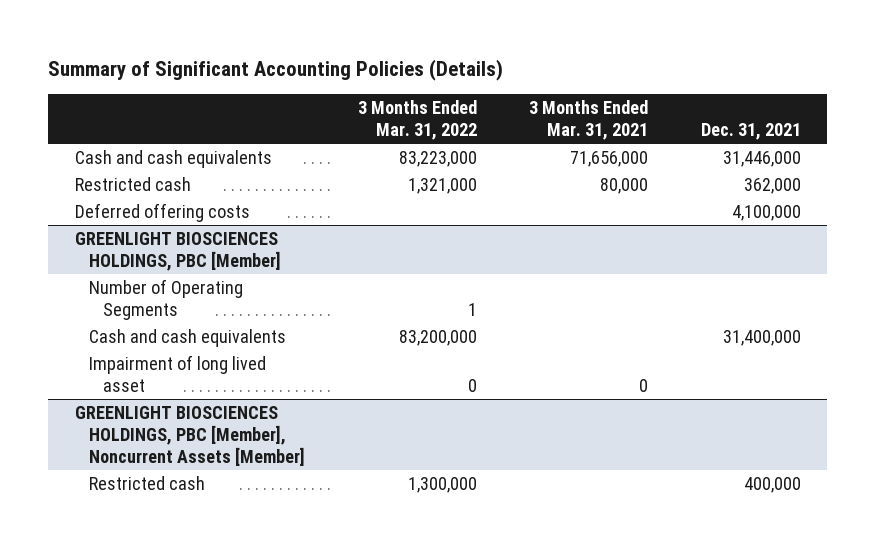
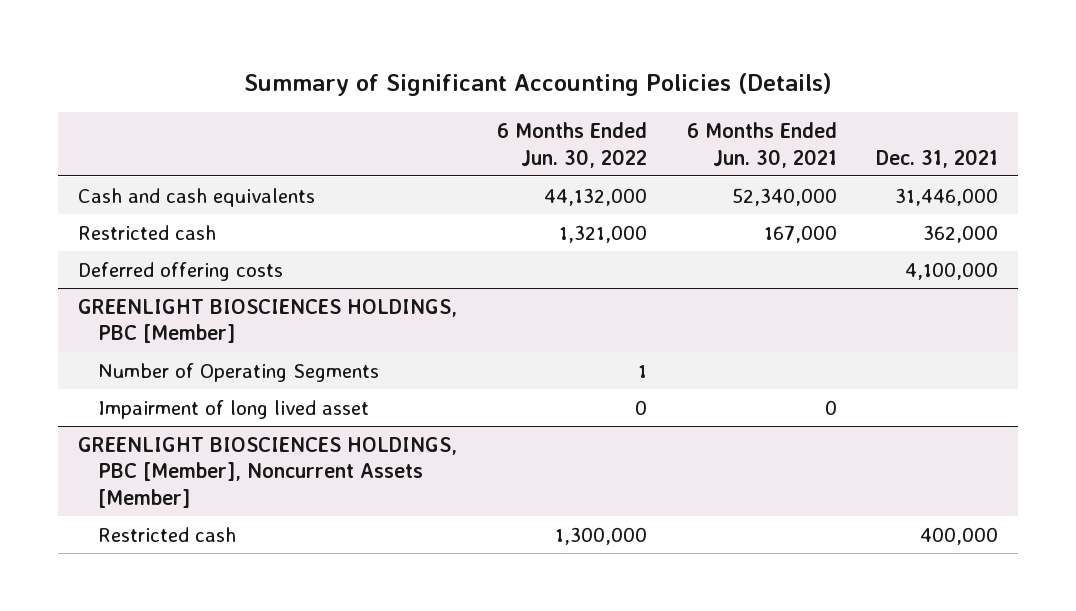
- | 3 Months Ended Mar. 31, 2022 | 3 Months Ended Mar. 31, 2021 | Dec. 31, 2021
+ | 6 Months Ended Jun. 30, 2022 | 6 Months Ended Jun. 30, 2021 | Dec. 31, 2021
@ GREENLIGHT BIOSCIENCES HOLDINGS, PBC [Member]
- Cash and cash equivalents | 83,200,000 | | 31,400,000

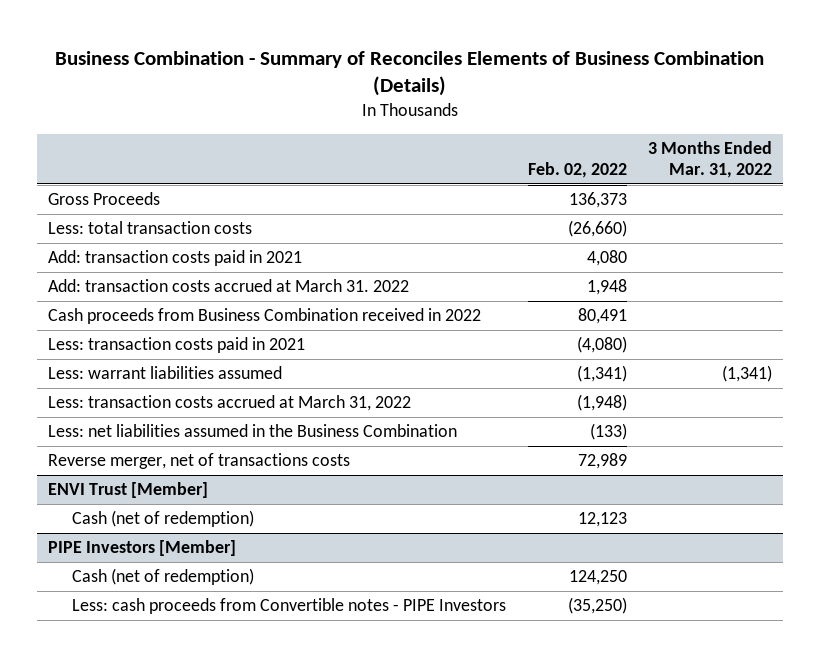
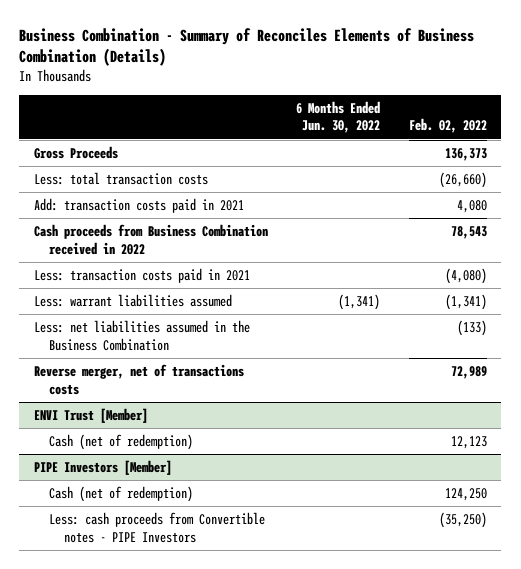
- | Feb. 02, 2022 | 3 Months Ended Mar. 31, 2022
+ | 6 Months Ended Jun. 30, 2022 | Feb. 02, 2022
- Add: transaction costs accrued at March 31. 2022 | 1,948 |
- Cash proceeds from Business Combination received in 2022 | 80,491 |
+ Cash proceeds from Business Combination received in 2022 | | 78,543
- Less: transaction costs accrued at March 31, 2022 | (1,948) |

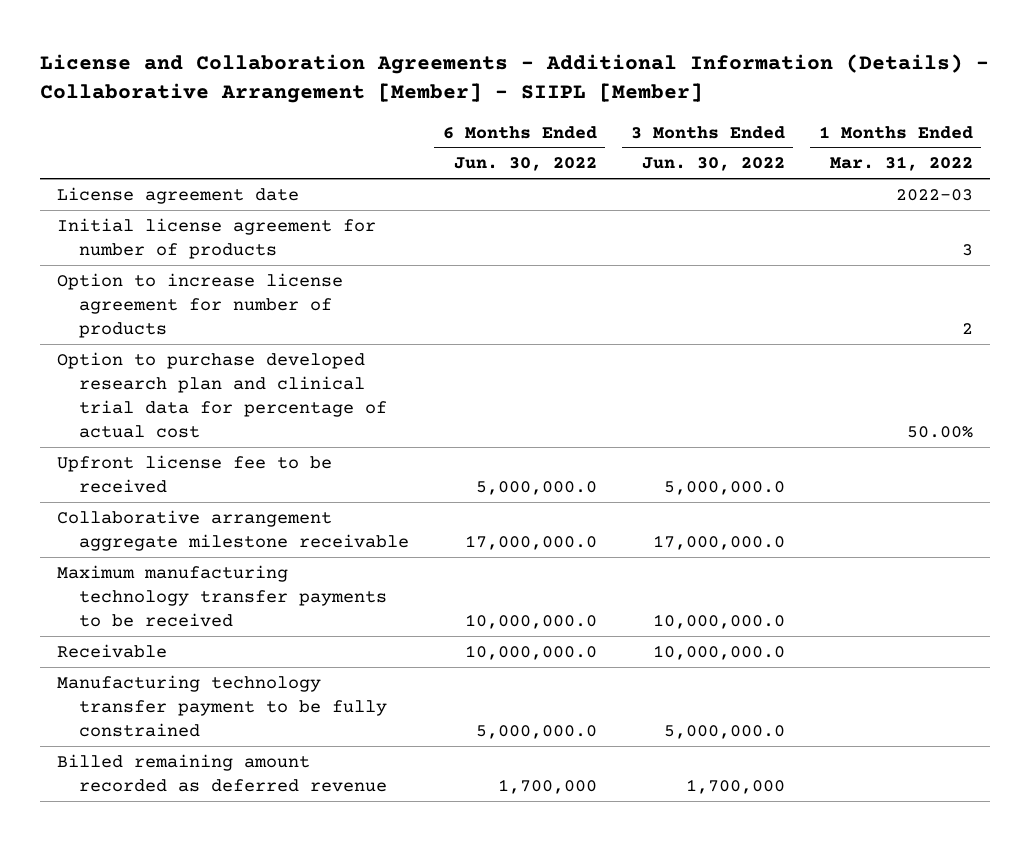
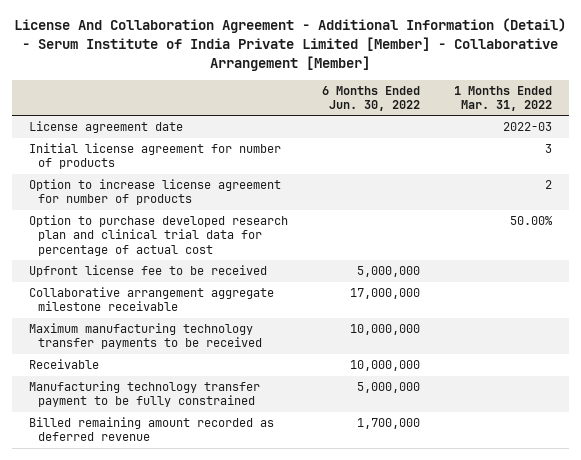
- License and Collaboration Agreements - Additional Information (Details) - Collaborative Arrangement [Member] - SIIPL [Member]
+ License And Collaboration Agreement - Additional Information (Detail) - Serum Institute of India Private Limited [Member] - Collaborative Arrangement [Member]
- | 6 Months Ended Jun. 30, 2022 | 3 Months Ended Jun. 30, 2022 | 1 Months Ended Mar. 31, 2022
+ | 6 Months Ended Jun. 30, 2022 | 1 Months Ended Mar. 31, 2022
- Upfront license fee to be received | 5,000,000.0 | 5,000,000.0 |
- Collaborative arrangement aggregate milestone receivable | 17,000,000.0 | 17,000,000.0 |
- Maximum manufacturing technology transfer payments to be received | 10,000,000.0 | 10,000,000.0 |
- Receivable | 10,000,000.0 | 10,000,000.0 |
- Manufacturing technology transfer payment to be fully constrained | 5,000,000.0 | 5,000,000.0 |
+ Upfront license fee to be received | 5,000,000 |
+ Collaborative arrangement aggregate milestone receivable | 17,000,000 |
+ Maximum manufacturing technology transfer payments to be received | 10,000,000 |
+ Receivable | 10,000,000 |
+ Manufacturing technology transfer payment to be fully constrained | 5,000,000 |

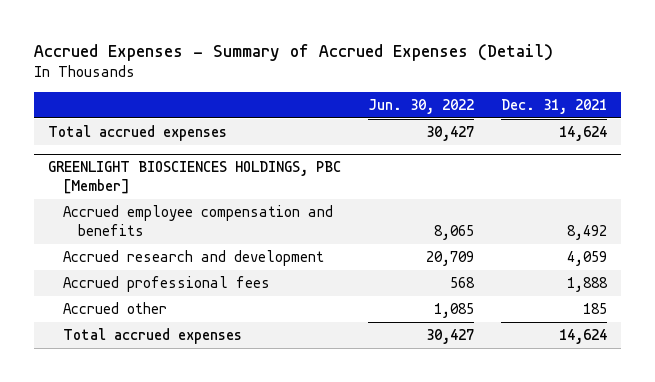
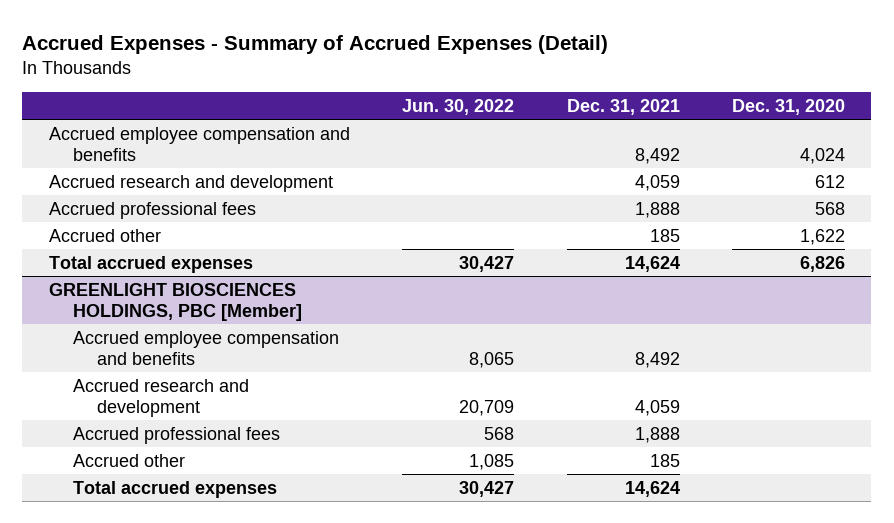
- | Jun. 30, 2022 | Dec. 31, 2021
+ | Jun. 30, 2022 | Dec. 31, 2021 | Dec. 31, 2020
+ Accrued employee compensation and benefits | | 8,492 | 4,024
+ Accrued research and development | | 4,059 | 612
+ Accrued professional fees | | 1,888 | 568
+ Accrued other | | 185 | 1,622

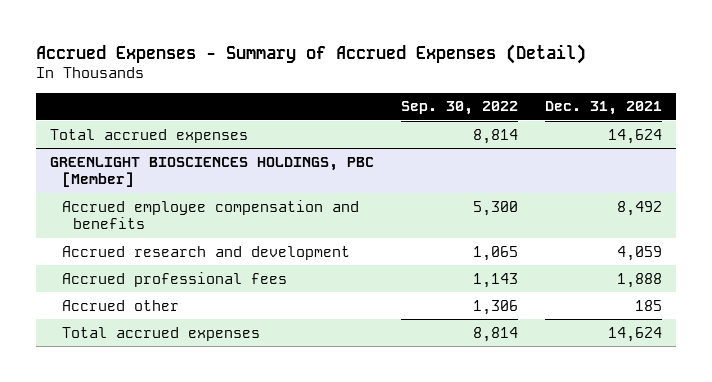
- | Jun. 30, 2022 | Dec. 31, 2021 | Dec. 31, 2020
+ | Sep. 30, 2022 | Dec. 31, 2021
- Accrued employee compensation and benefits | | 8,492 | 4,024
- Accrued research and development | | 4,059 | 612
- Accrued professional fees | | 1,888 | 568
- Accrued other | | 185 | 1,622

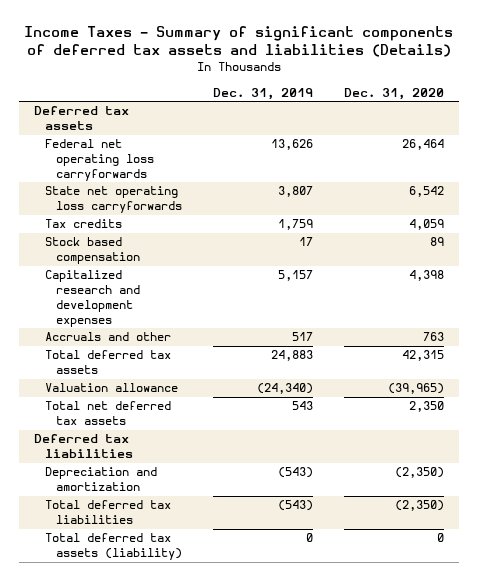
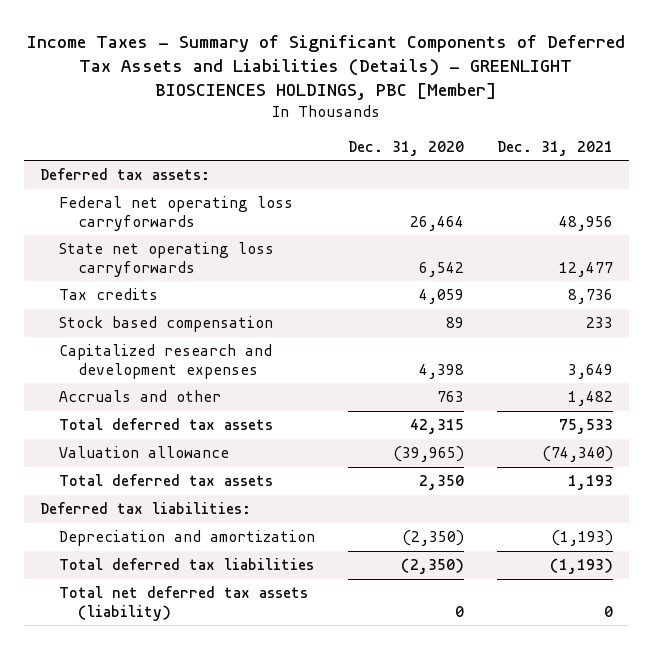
- Income Taxes - Summary of significant components of deferred tax assets and liabilities (Details)
+ Income Taxes - Summary of Significant Components of Deferred Tax Assets and Liabilities (Details) - GREENLIGHT BIOSCIENCES HOLDINGS, PBC [Member]
- | Dec. 31, 2019 | Dec. 31, 2020
+ | Dec. 31, 2020 | Dec. 31, 2021
- Deferred tax assets
+ Deferred tax assets:
- Total net deferred tax assets | 543 | 2,350
- Deferred tax liabilities
+ Total deferred tax assets | 2,350 | 1,193
+ Deferred tax liabilities:
- Total deferred tax assets (liability) | 0 | 0
+ Total net deferred tax assets (liability) | 0 | 0

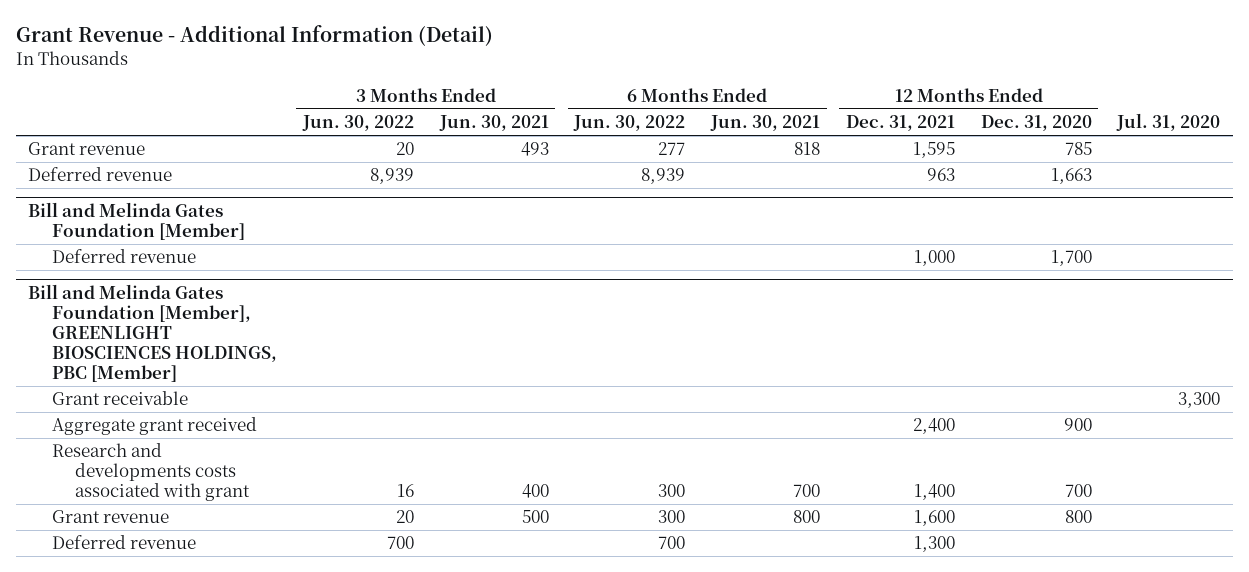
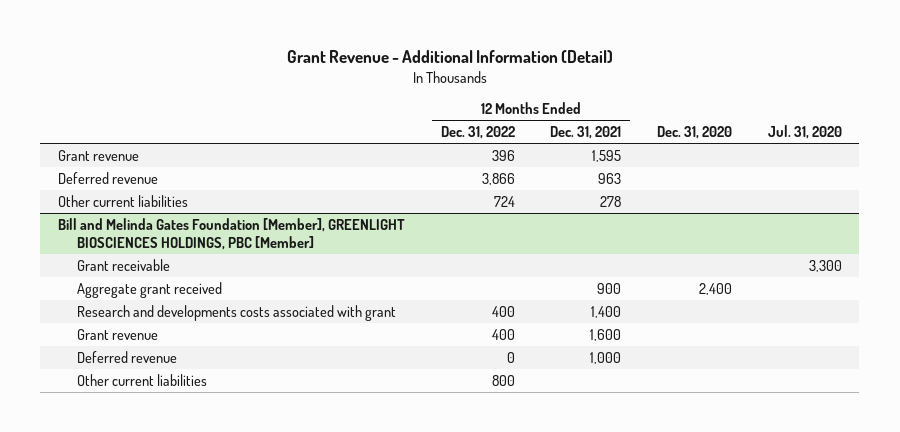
- | 3 Months Ended Jun. 30, 2022 | 3 Months Ended Jun. 30, 2021 | 6 Months Ended Jun. 30, 2022 | 6 Months Ended Jun. 30, 2021 | 12 Months Ended Dec. 31, 2021 | 12 Months Ended Dec. 31, 2020 | Jul. 31, 2020
+ | 12 Months Ended Dec. 31, 2022 | 12 Months Ended Dec. 31, 2021 | Dec. 31, 2020 | Jul. 31, 2020
- Bill and Melinda Gates Foundation [Member]
- Deferred revenue | | | | | 1,000 | 1,700 |
+ Other current liabilities | 724 | 278 | |
@ Bill and Melinda Gates Foundation [Member], GREENLIGHT BIOSCIENCES HOLDINGS, PBC [Member]
- Aggregate grant received | | | | | 2,400 | 900 |
+ Aggregate grant received | | 900 | 2,400 |
- Deferred revenue | 700 | | 700 | | 1,300 | |
+ Deferred revenue | 0 | 1,000 | |
+ Other current liabilities | 800 | | |

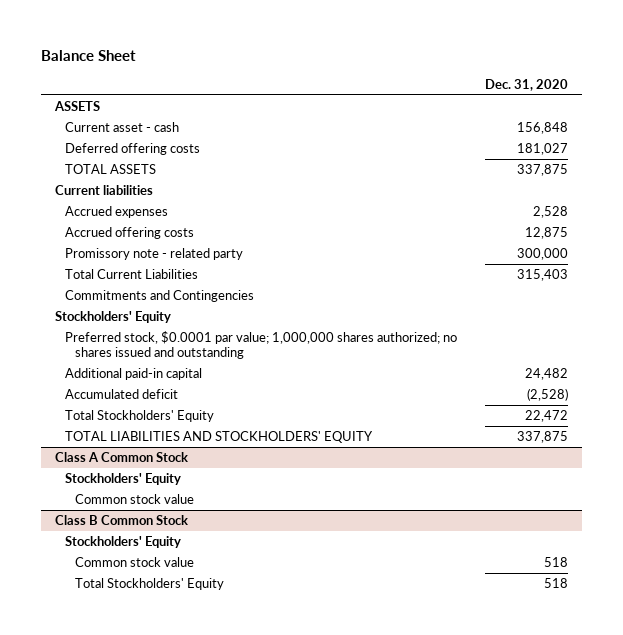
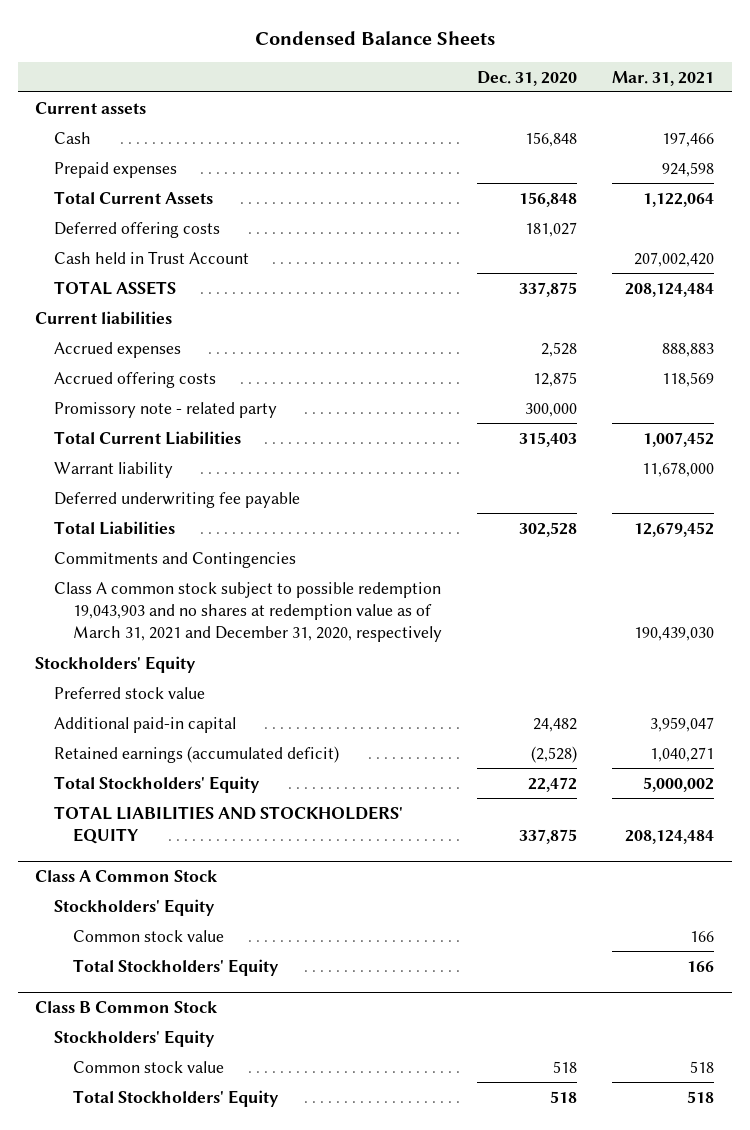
- Balance Sheet
+ Condensed Balance Sheets
- | Dec. 31, 2020
+ | Dec. 31, 2020 | Mar. 31, 2021
- ASSETS
- Current asset - cash | 156,848
+ Current assets
+ Cash | 156,848 | 197,466
+ Prepaid expenses | | 924,598
+ Total Current Assets | 156,848 | 1,122,064
+ Cash held in Trust Account | | 207,002,420
+ Warrant liability | | 11,678,000
+ Deferred underwriting fee payable
+ Total Liabilities | 302,528 | 12,679,452
+ Class A common stock subject to possible redemption 19,043,903 and no shares at redemption value as of March 31, 2021 and December 31, 2020, respectively | | 190,439,030
- Preferred stock, $0.0001 par value; 1,000,000 shares authorized; no shares issued and outstanding
+ Preferred stock value
- Accumulated deficit | (2,528)
+ Retained earnings (accumulated deficit) | (2,528) | 1,040,271
@ Class A Common Stock
+ Total Stockholders' Equity | | 166

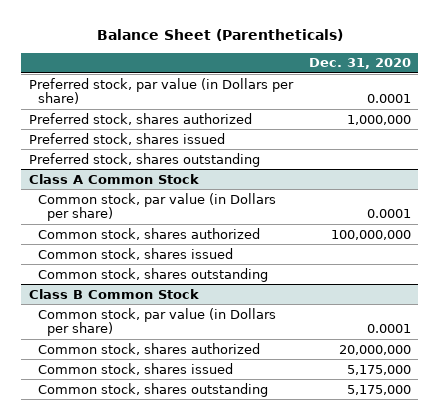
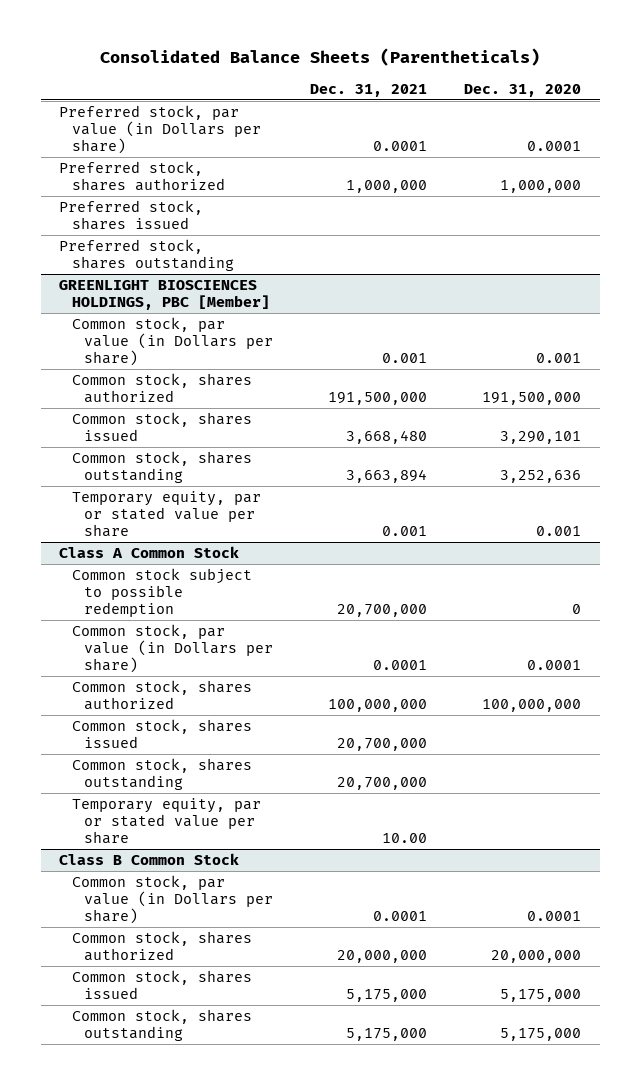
- Balance Sheet (Parentheticals)
+ Consolidated Balance Sheets (Parentheticals)
- | Dec. 31, 2020
+ | Dec. 31, 2021 | Dec. 31, 2020
+ GREENLIGHT BIOSCIENCES HOLDINGS, PBC [Member]
+ Common stock, par value (in Dollars per share) | 0.001 | 0.001
+ Common stock, shares authorized | 191,500,000 | 191,500,000
+ Common stock, shares issued | 3,668,480 | 3,290,101
+ Common stock, shares outstanding | 3,663,894 | 3,252,636
+ Temporary equity, par or stated value per share | 0.001 | 0.001
@ Class A Common Stock
+ Common stock subject to possible redemption | 20,700,000 | 0
+ Temporary equity, par or stated value per share | 10.00 |

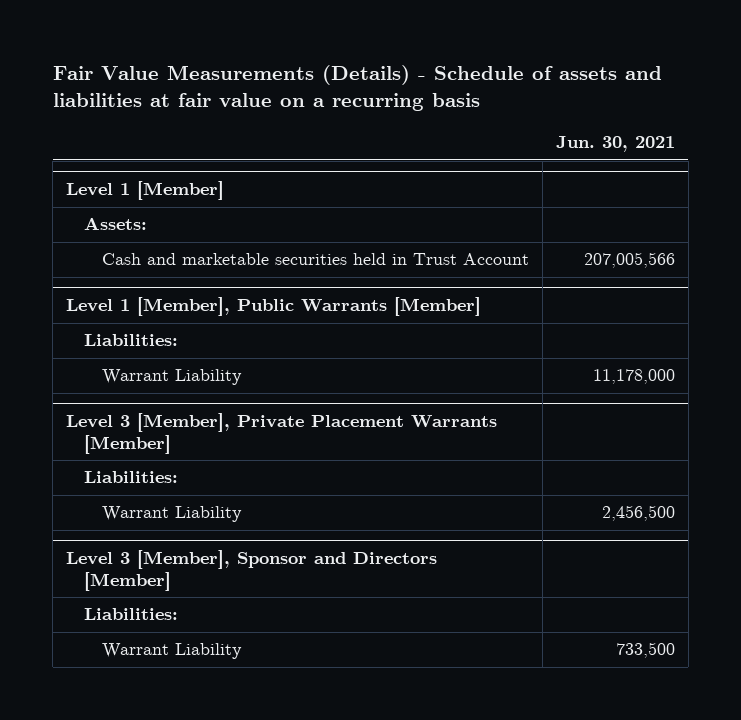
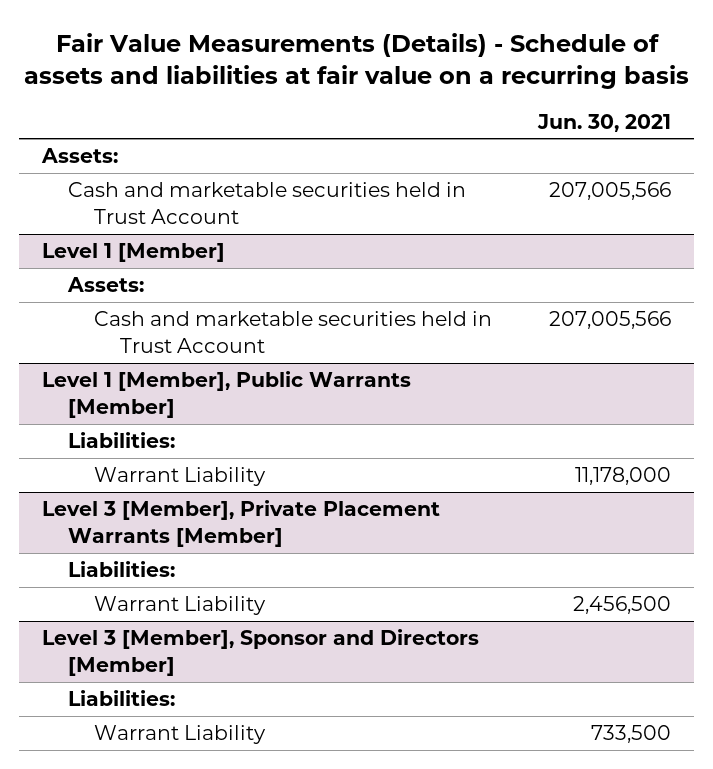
+ Assets:
+ Cash and marketable securities held in Trust Account | 207,005,566

